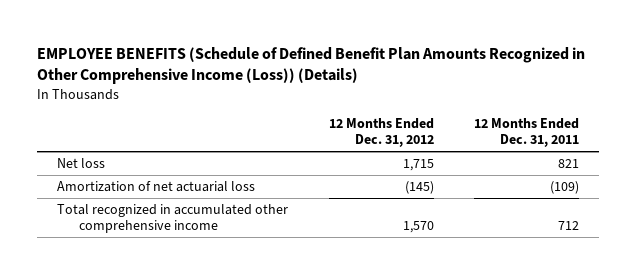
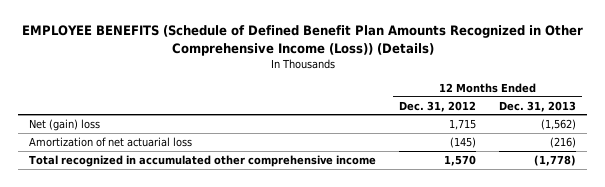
- | 12 Months Ended Dec. 31, 2012 | 12 Months Ended Dec. 31, 2011
+ | 12 Months Ended Dec. 31, 2012 | 12 Months Ended Dec. 31, 2013
- Net loss | 1,715 | 821
+ Net (gain) loss | 1,715 | (1,562)

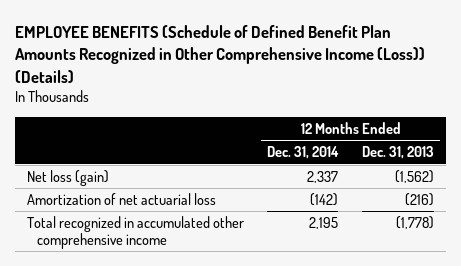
- | 12 Months Ended Dec. 31, 2012 | 12 Months Ended Dec. 31, 2013
+ | 12 Months Ended Dec. 31, 2014 | 12 Months Ended Dec. 31, 2013
- Net (gain) loss | 1,715 | (1,562)
+ Net loss (gain) | 2,337 | (1,562)

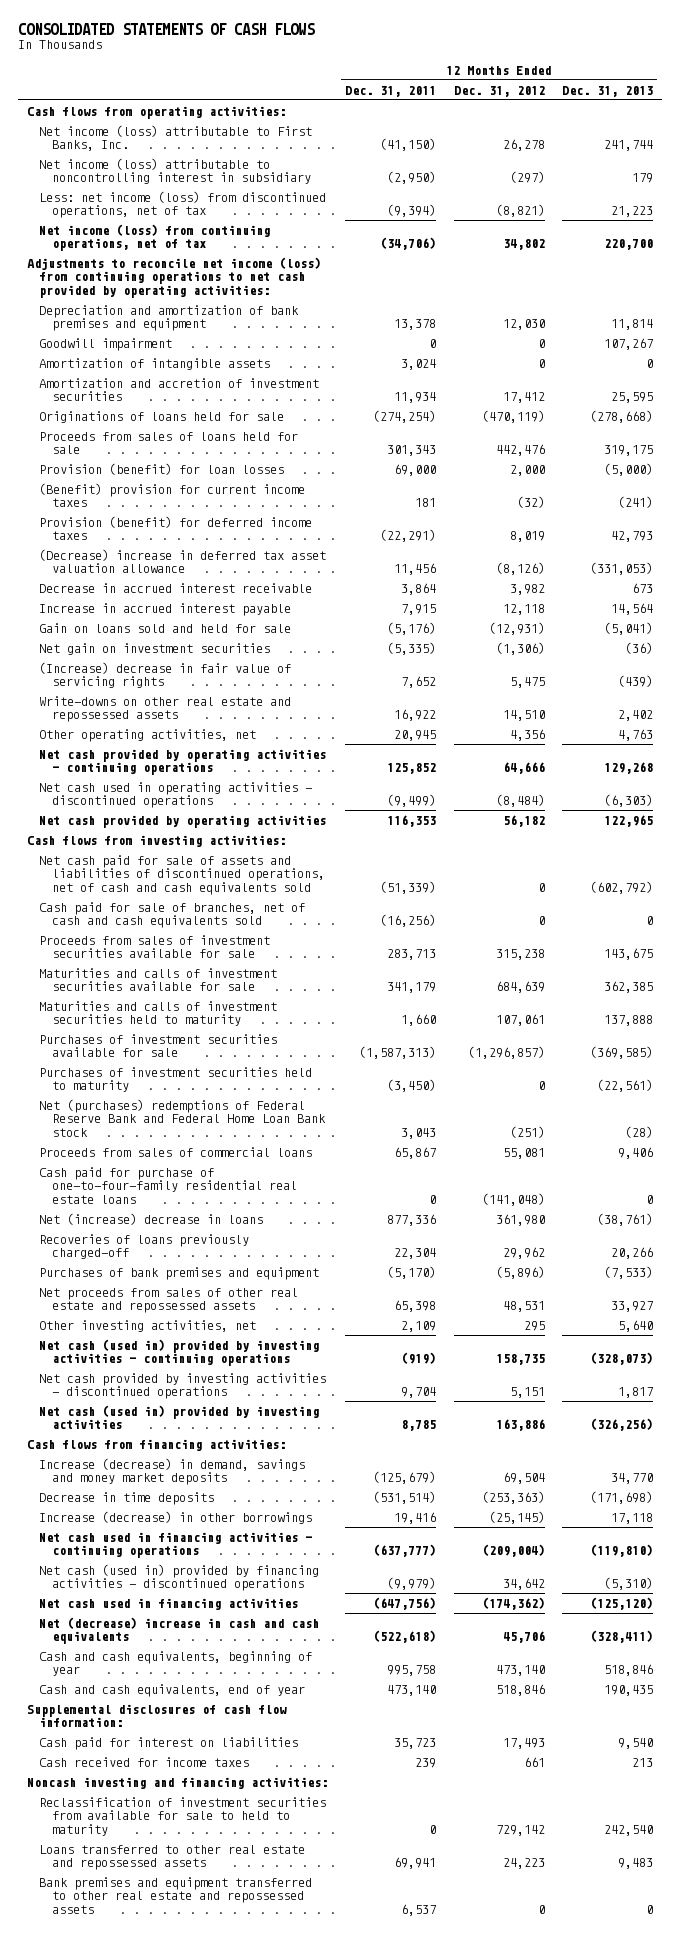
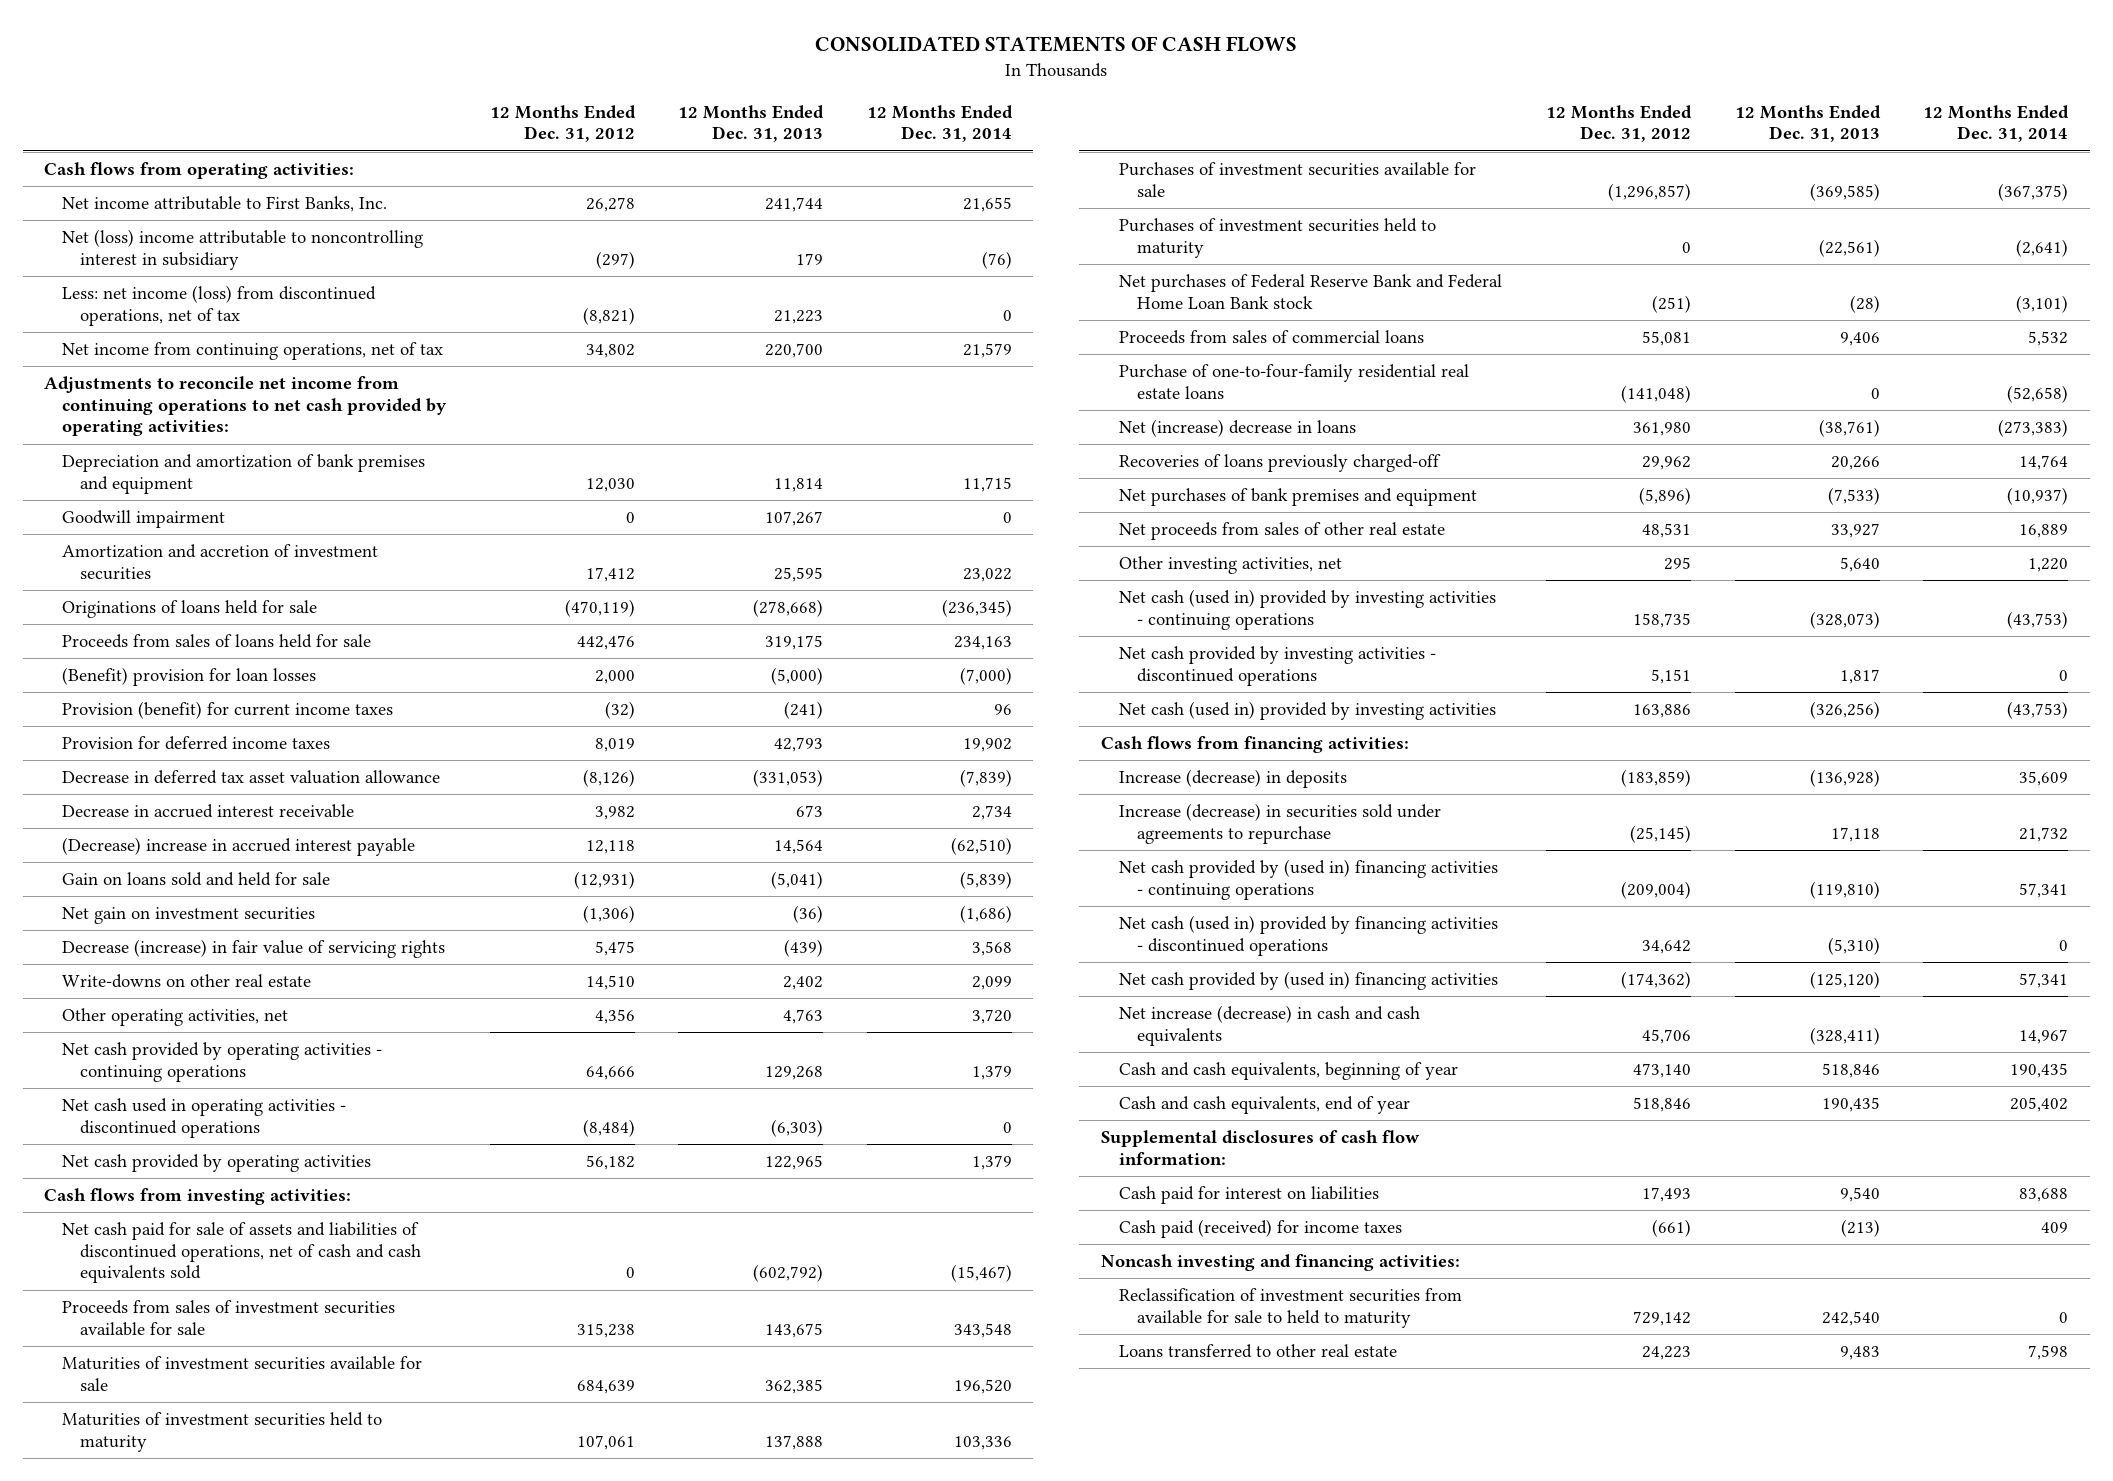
- | 12 Months Ended Dec. 31, 2011 | 12 Months Ended Dec. 31, 2012 | 12 Months Ended Dec. 31, 2013
+ | 12 Months Ended Dec. 31, 2012 | 12 Months Ended Dec. 31, 2013 | 12 Months Ended Dec. 31, 2014
- Net income (loss) attributable to First Banks, Inc. | (41,150) | 26,278 | 241,744
- Net income (loss) attributable to noncontrolling interest in subsidiary | (2,950) | (297) | 179
+ Net income attributable to First Banks, Inc. | 26,278 | 241,744 | 21,655
+ Net (loss) income attributable to noncontrolling interest in subsidiary | (297) | 179 | (76)
- Net income (loss) from continuing operations, net of tax | (34,706) | 34,802 | 220,700
- Adjustments to reconcile net income (loss) from continuing operations to net cash provided by operating activities:
+ Net income from continuing operations, net of tax | 34,802 | 220,700 | 21,579
+ Adjustments to reconcile net income from continuing operations to net cash provided by operating activities:
- Amortization of intangible assets | 3,024 | 0 | 0
- Provision (benefit) for loan losses | 69,000 | 2,000 | (5,000)
- (Benefit) provision for current income taxes | 181 | (32) | (241)
- Provision (benefit) for deferred income taxes | (22,291) | 8,019 | 42,793
- (Decrease) increase in deferred tax asset valuation allowance | 11,456 | (8,126) | (331,053)
+ (Benefit) provision for loan losses | 2,000 | (5,000) | (7,000)
+ Provision (benefit) for current income taxes | (32) | (241) | 96
+ Provision for deferred income taxes | 8,019 | 42,793 | 19,902
+ Decrease in deferred tax asset valuation allowance | (8,126) | (331,053) | (7,839)
- Increase in accrued interest payable | 7,915 | 12,118 | 14,564
+ (Decrease) increase in accrued interest payable | 12,118 | 14,564 | (62,510)
- (Increase) decrease in fair value of servicing rights | 7,652 | 5,475 | (439)
- Write-downs on other real estate and repossessed assets | 16,922 | 14,510 | 2,402
+ Decrease (increase) in fair value of servicing rights | 5,475 | (439) | 3,568
+ Write-downs on other real estate | 14,510 | 2,402 | 2,099
- Cash paid for sale of branches, net of cash and cash equivalents sold | (16,256) | 0 | 0
- Maturities and calls of investment securities available for sale | 341,179 | 684,639 | 362,385
- Maturities and calls of investment securities held to maturity | 1,660 | 107,061 | 137,888
+ Maturities of investment securities available for sale | 684,639 | 362,385 | 196,520
+ Maturities of investment securities held to maturity | 107,061 | 137,888 | 103,336
- Net (purchases) redemptions of Federal Reserve Bank and Federal Home Loan Bank stock | 3,043 | (251) | (28)
+ Net purchases of Federal Reserve Bank and Federal Home Loan Bank stock | (251) | (28) | (3,101)
- Cash paid for purchase of one-to-four-family residential real estate loans | 0 | (141,048) | 0
+ Purchase of one-to-four-family residential real estate loans | (141,048) | 0 | (52,658)
- Purchases of bank premises and equipment | (5,170) | (5,896) | (7,533)
- Net proceeds from sales of other real estate and repossessed assets | 65,398 | 48,531 | 33,927
+ Net purchases of bank premises and equipment | (5,896) | (7,533) | (10,937)
+ Net proceeds from sales of other real estate | 48,531 | 33,927 | 16,889
- Increase (decrease) in demand, savings and money market deposits | (125,679) | 69,504 | 34,770
- Decrease in time deposits | (531,514) | (253,363) | (171,698)
- Increase (decrease) in other borrowings | 19,416 | (25,145) | 17,118
- Net cash used in financing activities - continuing operations | (637,777) | (209,004) | (119,810)
+ Increase (decrease) in deposits | (183,859) | (136,928) | 35,609
+ Increase (decrease) in securities sold under agreements to repurchase | (25,145) | 17,118 | 21,732
+ Net cash provided by (used in) financing activities - continuing operations | (209,004) | (119,810) | 57,341
- Net cash used in financing activities | (647,756) | (174,362) | (125,120)
- Net (decrease) increase in cash and cash equivalents | (522,618) | 45,706 | (328,411)
+ Net cash provided by (used in) financing activities | (174,362) | (125,120) | 57,341
+ Net increase (decrease) in cash and cash equivalents | 45,706 | (328,411) | 14,967
- Cash received for income taxes | 239 | 661 | 213
+ Cash paid (received) for income taxes | (661) | (213) | 409
- Loans transferred to other real estate and repossessed assets | 69,941 | 24,223 | 9,483
- Bank premises and equipment transferred to other real estate and repossessed assets | 6,537 | 0 | 0
+ Loans transferred to other real estate | 24,223 | 9,483 | 7,598

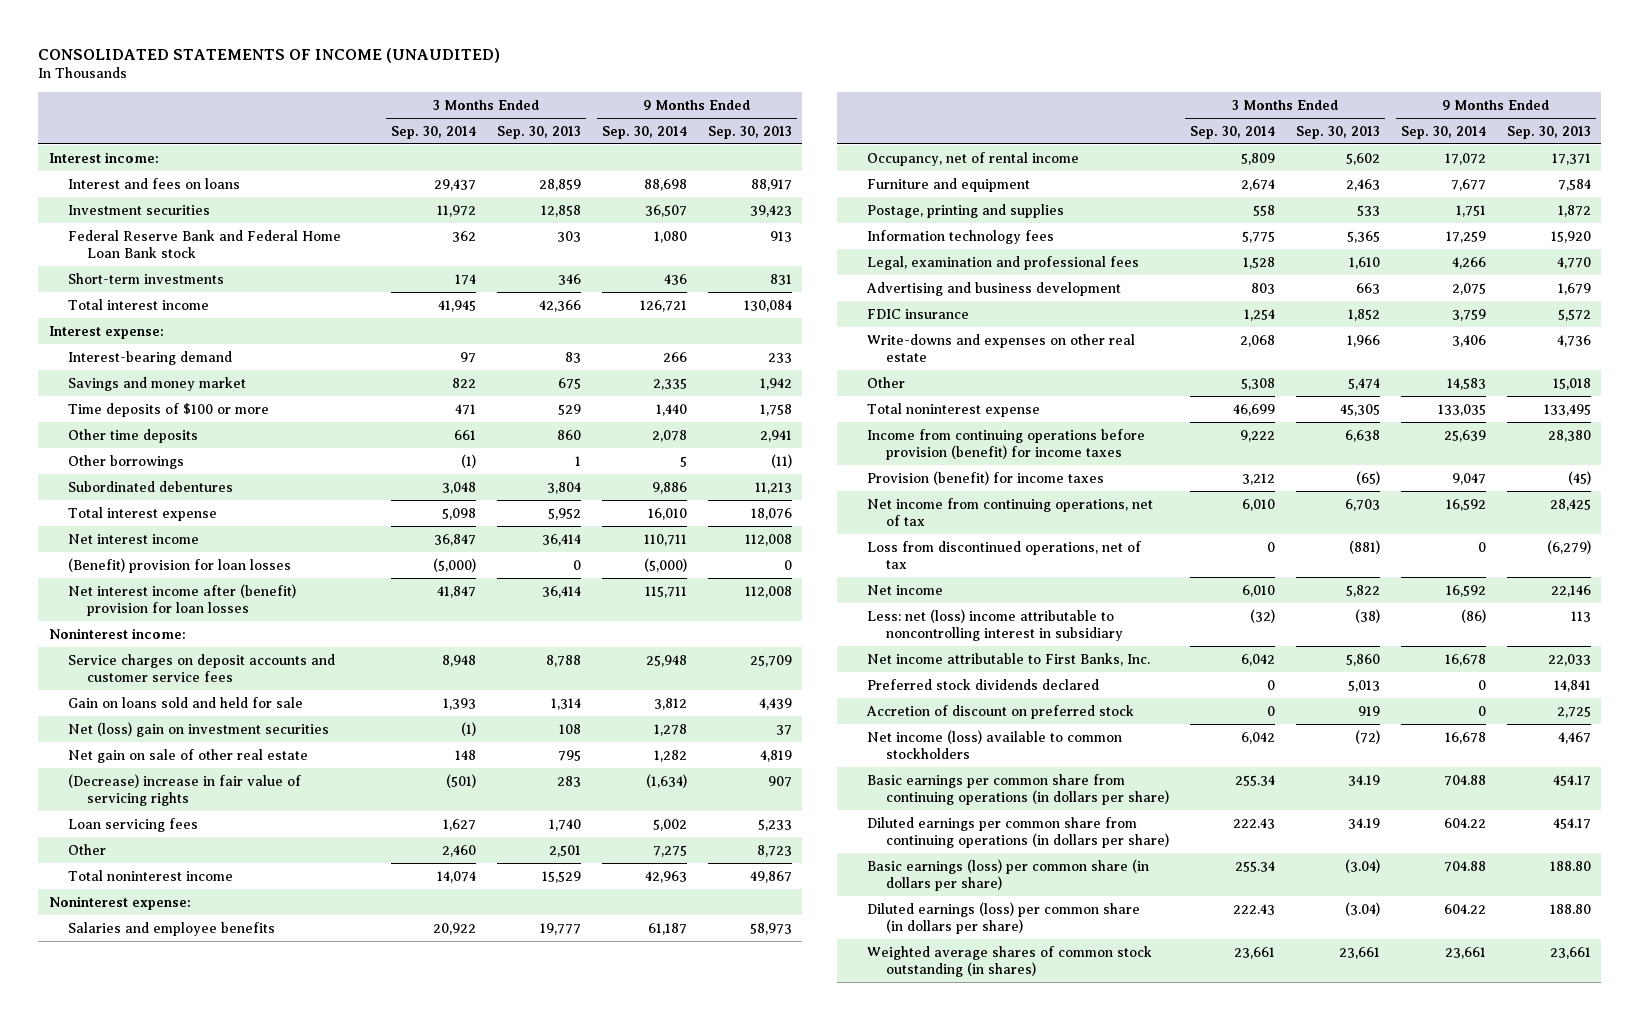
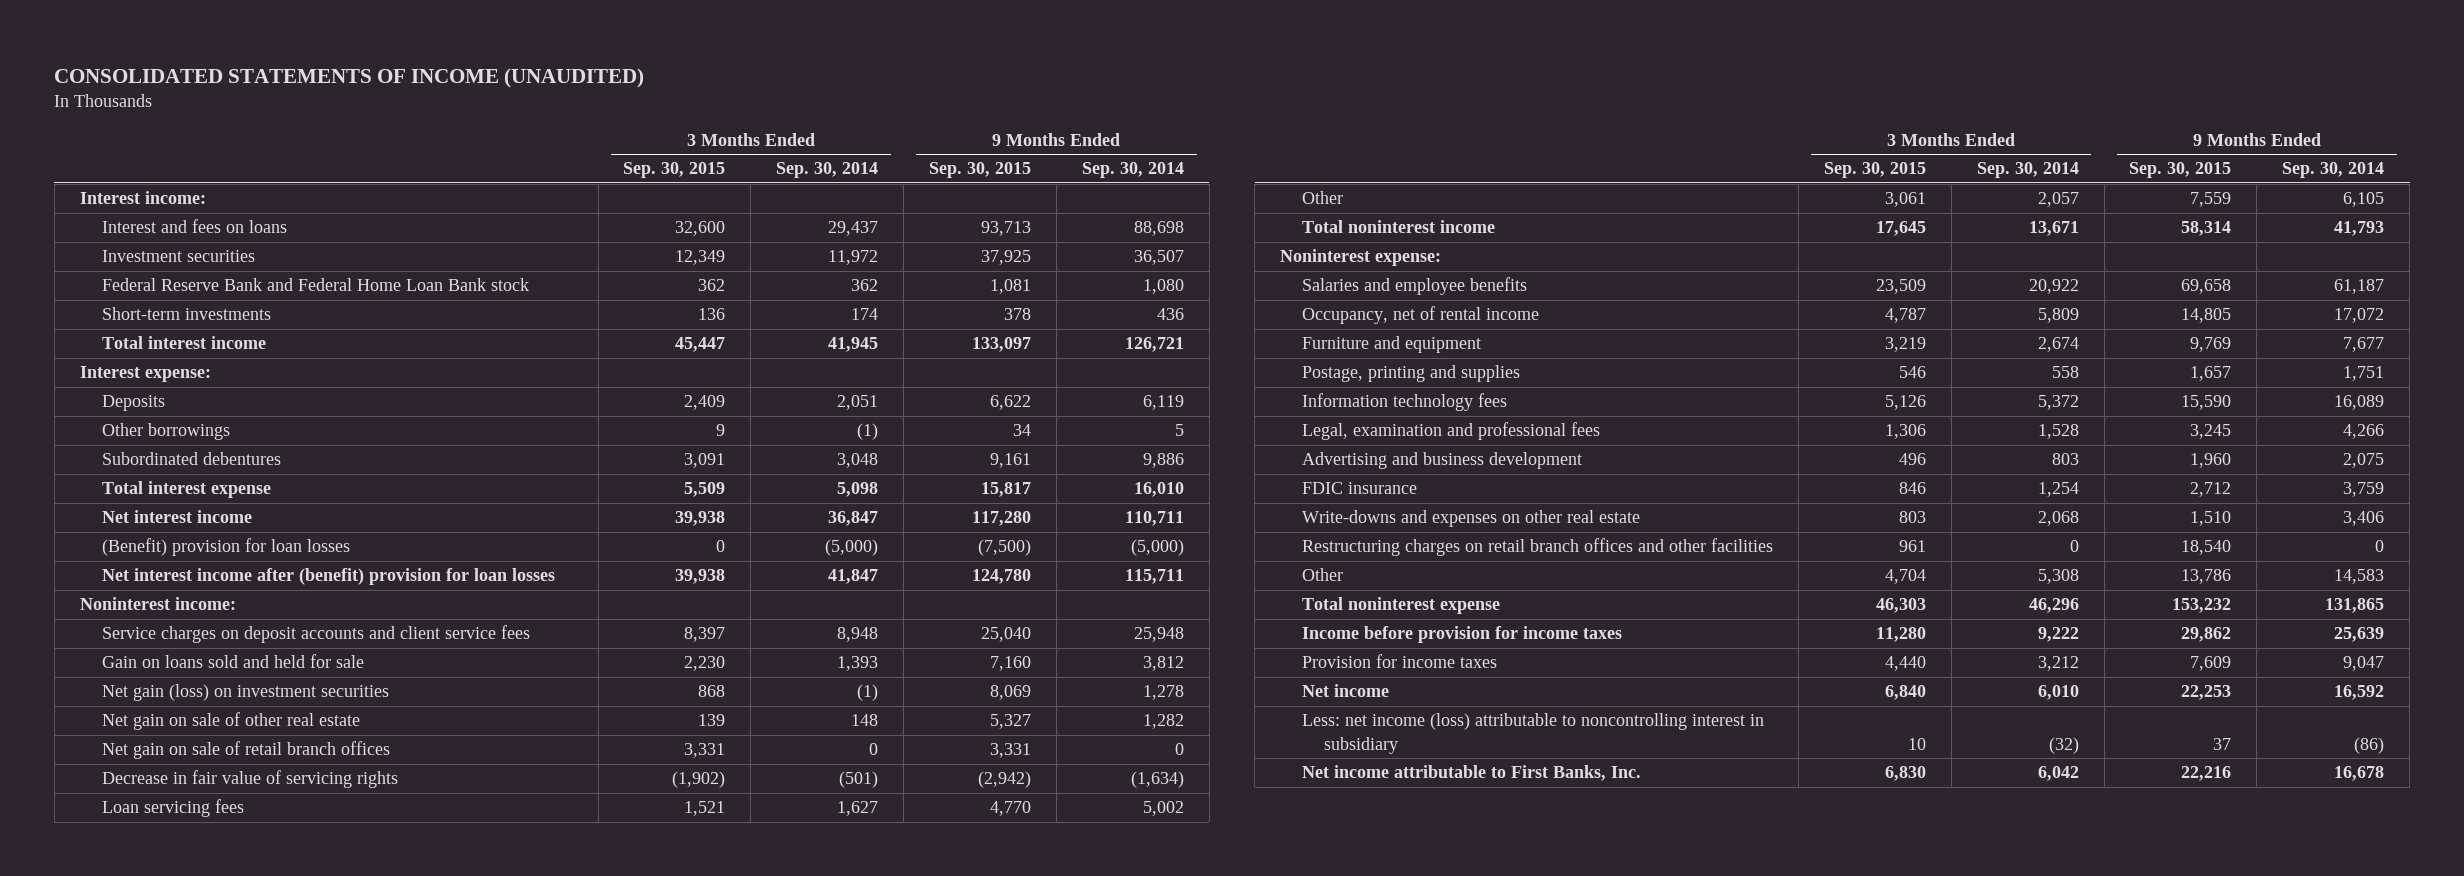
- | 3 Months Ended Sep. 30, 2014 | 3 Months Ended Sep. 30, 2013 | 9 Months Ended Sep. 30, 2014 | 9 Months Ended Sep. 30, 2013
+ | 3 Months Ended Sep. 30, 2015 | 3 Months Ended Sep. 30, 2014 | 9 Months Ended Sep. 30, 2015 | 9 Months Ended Sep. 30, 2014
- Interest-bearing demand | 97 | 83 | 266 | 233
- Savings and money market | 822 | 675 | 2,335 | 1,942
- Time deposits of $100 or more | 471 | 529 | 1,440 | 1,758
- Other time deposits | 661 | 860 | 2,078 | 2,941
+ Deposits | 2,409 | 2,051 | 6,622 | 6,119
- Service charges on deposit accounts and customer service fees | 8,948 | 8,788 | 25,948 | 25,709
+ Service charges on deposit accounts and client service fees | 8,397 | 8,948 | 25,040 | 25,948
- Net (loss) gain on investment securities | (1) | 108 | 1,278 | 37
+ Net gain (loss) on investment securities | 868 | (1) | 8,069 | 1,278
- (Decrease) increase in fair value of servicing rights | (501) | 283 | (1,634) | 907
+ Net gain on sale of retail branch offices | 3,331 | 0 | 3,331 | 0
+ Decrease in fair value of servicing rights | (1,902) | (501) | (2,942) | (1,634)
- Other | 2,460 | 2,501 | 7,275 | 8,723
- Total noninterest income | 14,074 | 15,529 | 42,963 | 49,867
+ Other | 3,061 | 2,057 | 7,559 | 6,105
+ Total noninterest income | 17,645 | 13,671 | 58,314 | 41,793
- Information technology fees | 5,775 | 5,365 | 17,259 | 15,920
+ Information technology fees | 5,126 | 5,372 | 15,590 | 16,089
+ Restructuring charges on retail branch offices and other facilities | 961 | 0 | 18,540 | 0
- Total noninterest expense | 46,699 | 45,305 | 133,035 | 133,495
- Income from continuing operations before provision (benefit) for income taxes | 9,222 | 6,638 | 25,639 | 28,380
- Provision (benefit) for income taxes | 3,212 | (65) | 9,047 | (45)
- Net income from continuing operations, net of tax | 6,010 | 6,703 | 16,592 | 28,425
- Loss from discontinued operations, net of tax | 0 | (881) | 0 | (6,279)
+ Total noninterest expense | 46,303 | 46,296 | 153,232 | 131,865
+ Income before provision for income taxes | 11,280 | 9,222 | 29,862 | 25,639
+ Provision for income taxes | 4,440 | 3,212 | 7,609 | 9,047
- Less: net (loss) income attributable to noncontrolling interest in subsidiary | (32) | (38) | (86) | 113
+ Less: net income (loss) attributable to noncontrolling interest in subsidiary | 10 | (32) | 37 | (86)
- Preferred stock dividends declared | 0 | 5,013 | 0 | 14,841
- Accretion of discount on preferred stock | 0 | 919 | 0 | 2,725
- Net income (loss) available to common stockholders | 6,042 | (72) | 16,678 | 4,467
- Basic earnings per common share from continuing operations (in dollars per share) | 255.34 | 34.19 | 704.88 | 454.17
- Diluted earnings per common share from continuing operations (in dollars per share) | 222.43 | 34.19 | 604.22 | 454.17
- Basic earnings (loss) per common share (in dollars per share) | 255.34 | (3.04) | 704.88 | 188.80
- Diluted earnings (loss) per common share (in dollars per share) | 222.43 | (3.04) | 604.22 | 188.80
- Weighted average shares of common stock outstanding (in shares) | 23,661 | 23,661 | 23,661 | 23,661

